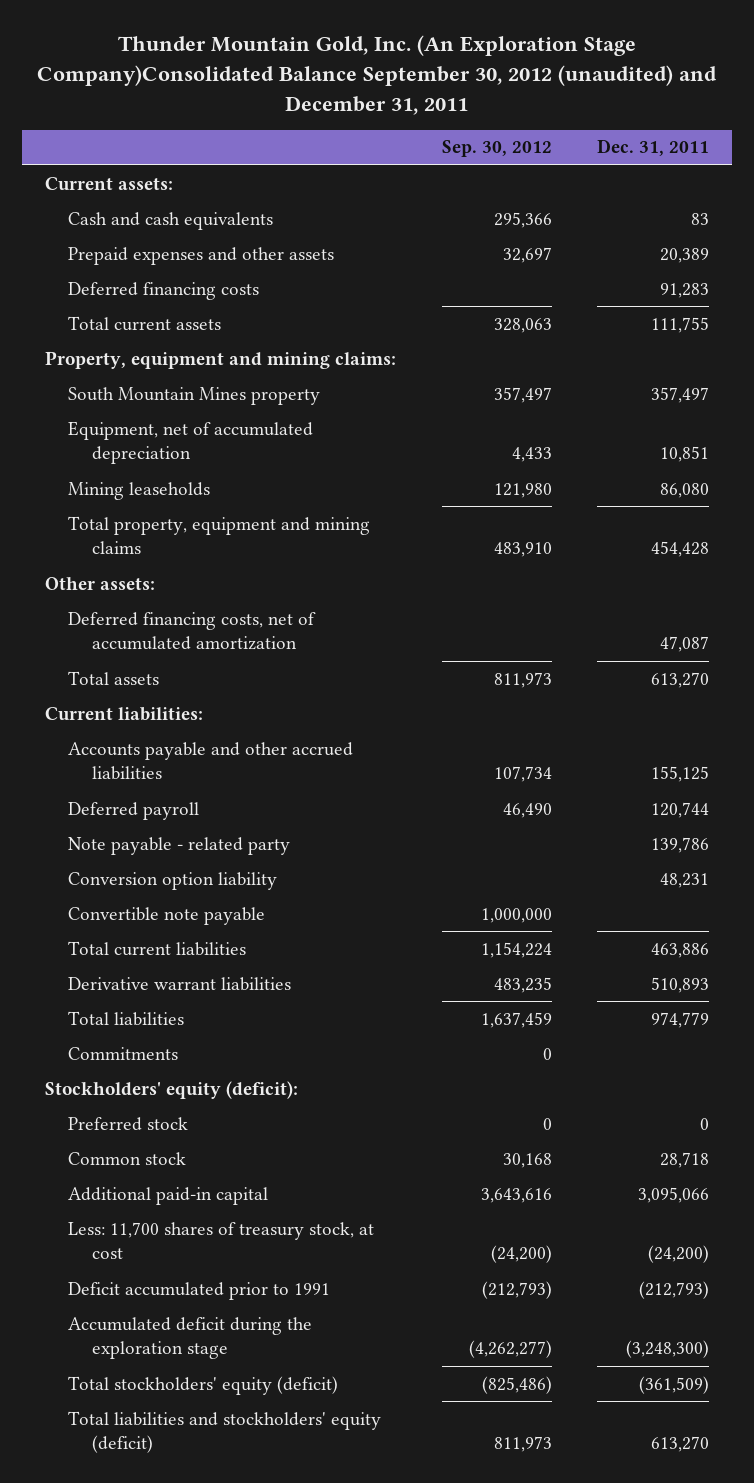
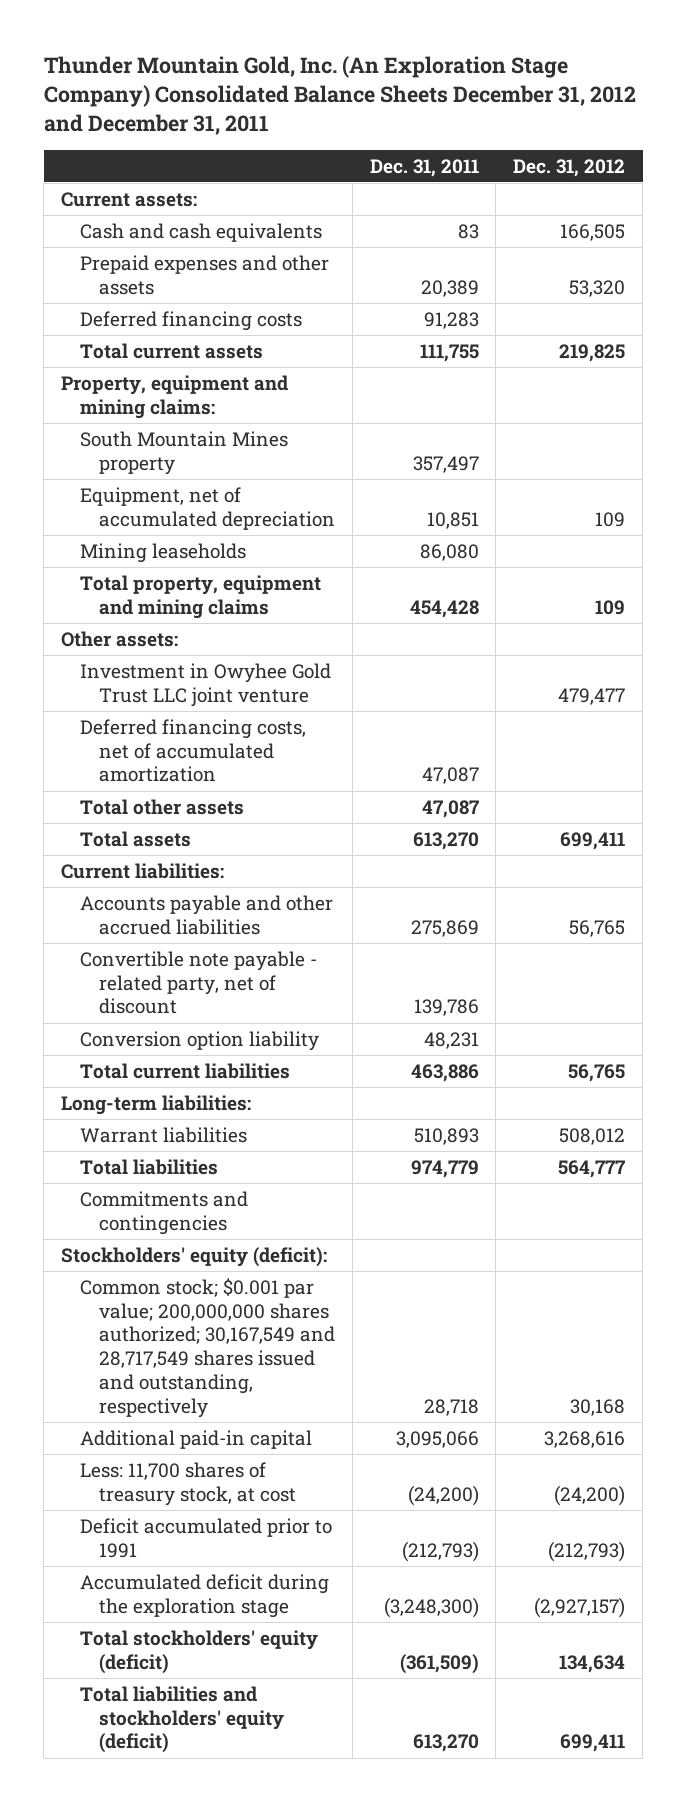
- Thunder Mountain Gold, Inc. (An Exploration Stage Company)Consolidated Balance September 30, 2012 (unaudited) and December 31, 2011
+ Thunder Mountain Gold, Inc. (An Exploration Stage Company) Consolidated Balance Sheets December 31, 2012 and December 31, 2011
- | Sep. 30, 2012 | Dec. 31, 2011
+ | Dec. 31, 2011 | Dec. 31, 2012
+ Investment in Owyhee Gold Trust LLC joint venture | | 479,477
+ Total other assets | 47,087 |
- Accounts payable and other accrued liabilities | 107,734 | 155,125
- Deferred payroll | 46,490 | 120,744
- Note payable - related party | | 139,786
+ Accounts payable and other accrued liabilities | 275,869 | 56,765
+ Convertible note payable - related party, net of discount | 139,786 |
- Convertible note payable | 1,000,000 |
- Derivative warrant liabilities | 483,235 | 510,893
+ Long-term liabilities:
+ Warrant liabilities | 510,893 | 508,012
- Commitments | 0 |
+ Commitments and contingencies
- Preferred stock | 0 | 0
- Common stock | 30,168 | 28,718
+ Common stock; $0.001 par value; 200,000,000 shares authorized; 30,167,549 and 28,717,549 shares issued and outstanding, respectively | 28,718 | 30,168

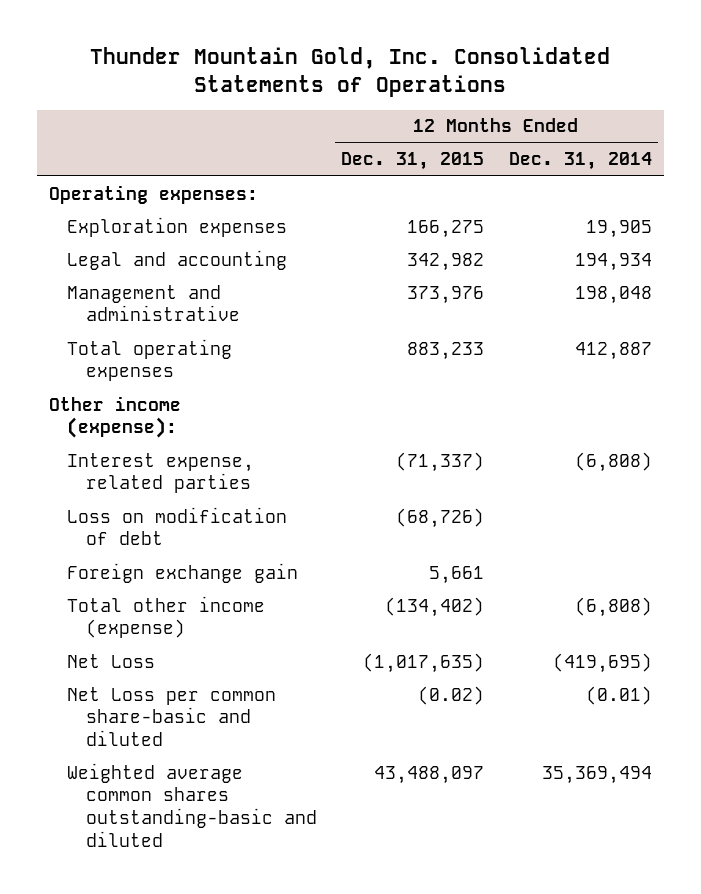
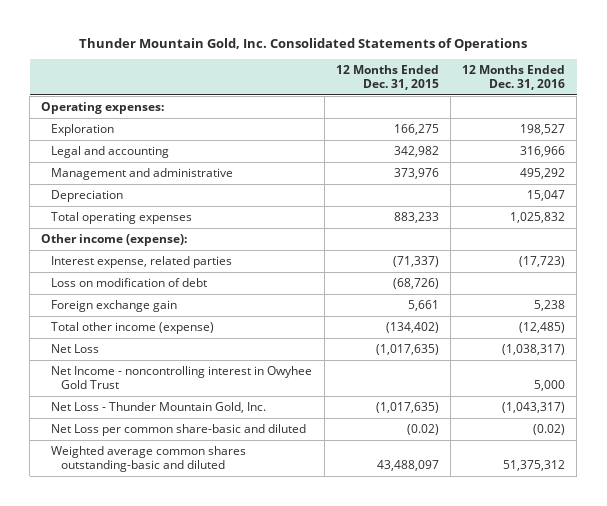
- | 12 Months Ended Dec. 31, 2015 | 12 Months Ended Dec. 31, 2014
+ | 12 Months Ended Dec. 31, 2015 | 12 Months Ended Dec. 31, 2016
- Exploration expenses | 166,275 | 19,905
+ Exploration | 166,275 | 198,527
+ Depreciation | | 15,047
+ Net Income - noncontrolling interest in Owyhee Gold Trust | | 5,000
+ Net Loss - Thunder Mountain Gold, Inc. | (1,017,635) | (1,043,317)

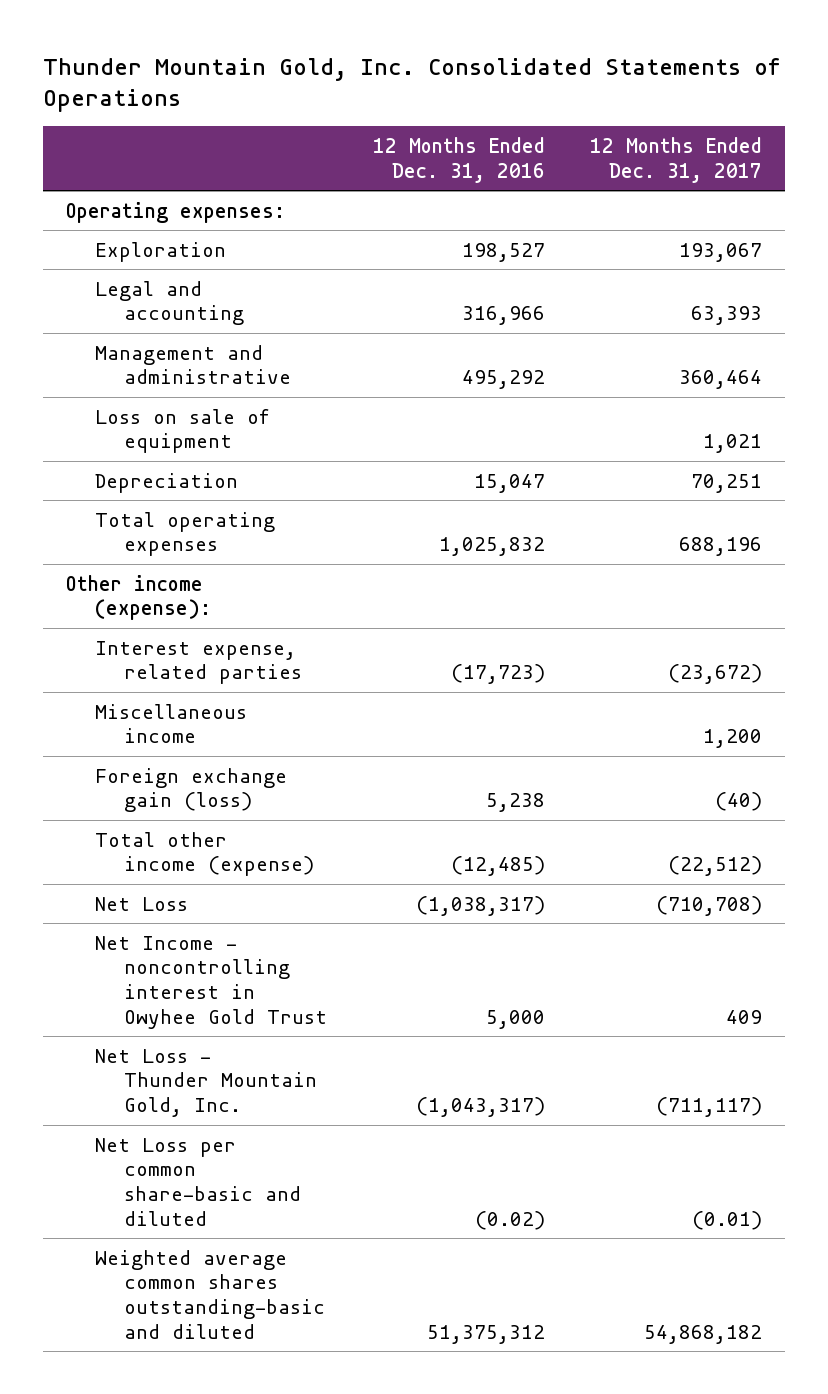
- | 12 Months Ended Dec. 31, 2015 | 12 Months Ended Dec. 31, 2016
+ | 12 Months Ended Dec. 31, 2016 | 12 Months Ended Dec. 31, 2017
+ Loss on sale of equipment | | 1,021
- Loss on modification of debt | (68,726) |
- Foreign exchange gain | 5,661 | 5,238
+ Miscellaneous income | | 1,200
+ Foreign exchange gain (loss) | 5,238 | (40)

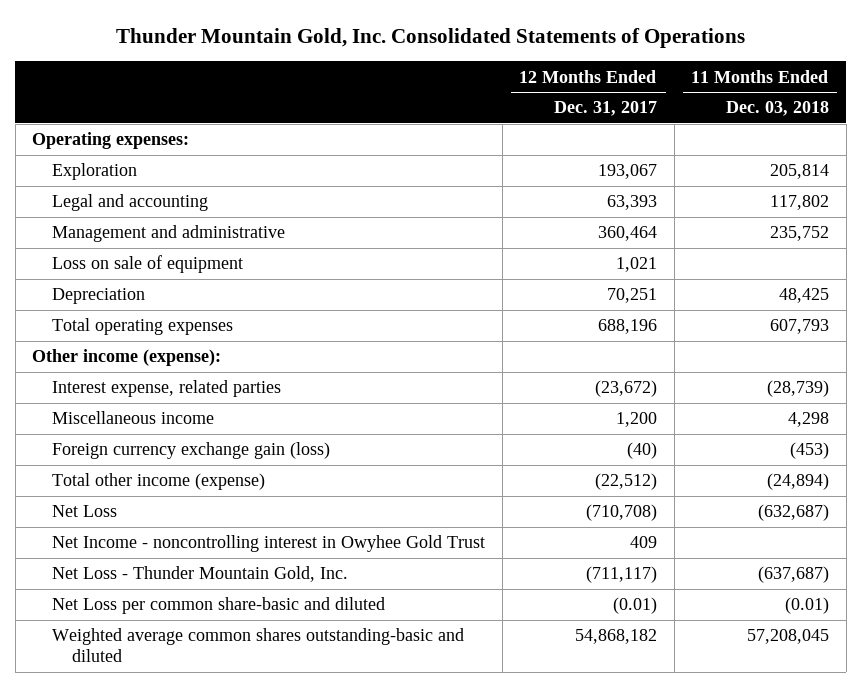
- | 12 Months Ended Dec. 31, 2016 | 12 Months Ended Dec. 31, 2017
+ | 12 Months Ended Dec. 31, 2017 | 11 Months Ended Dec. 03, 2018
- Foreign exchange gain (loss) | 5,238 | (40)
+ Foreign currency exchange gain (loss) | (40) | (453)

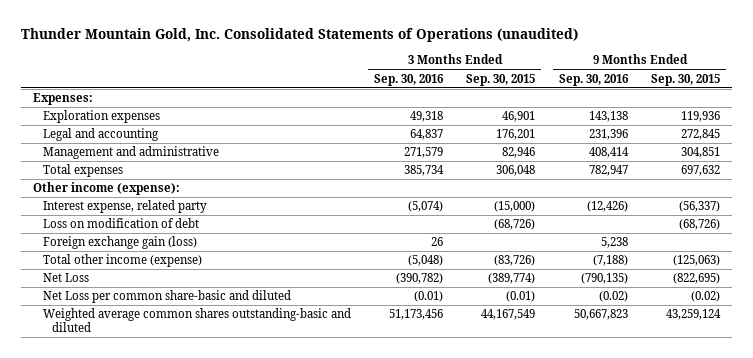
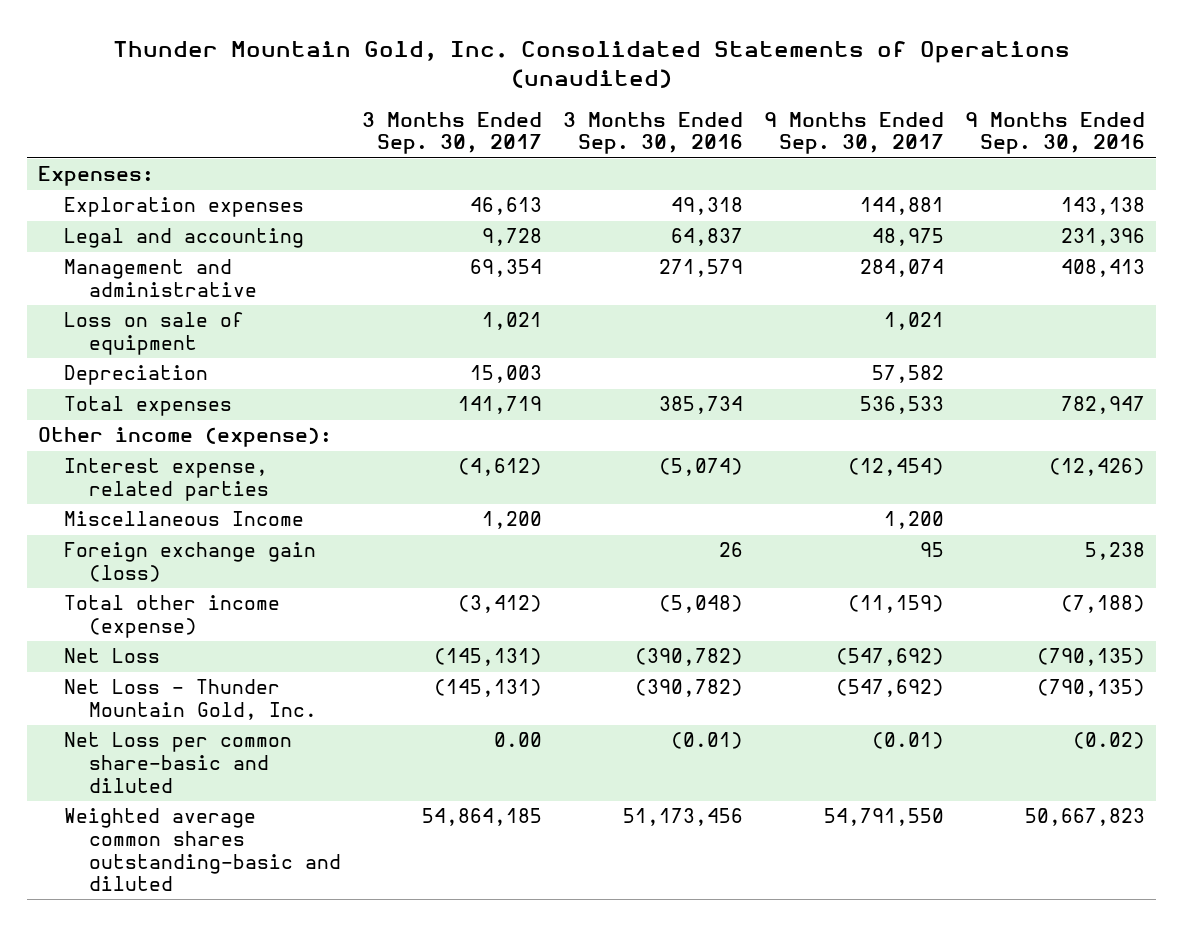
- | 3 Months Ended Sep. 30, 2016 | 3 Months Ended Sep. 30, 2015 | 9 Months Ended Sep. 30, 2016 | 9 Months Ended Sep. 30, 2015
+ | 3 Months Ended Sep. 30, 2017 | 3 Months Ended Sep. 30, 2016 | 9 Months Ended Sep. 30, 2017 | 9 Months Ended Sep. 30, 2016
- Management and administrative | 271,579 | 82,946 | 408,414 | 304,851
+ Management and administrative | 69,354 | 271,579 | 284,074 | 408,413
+ Loss on sale of equipment | 1,021 | | 1,021 |
+ Depreciation | 15,003 | | 57,582 |
- Interest expense, related party | (5,074) | (15,000) | (12,426) | (56,337)
- Loss on modification of debt | | (68,726) | | (68,726)
+ Interest expense, related parties | (4,612) | (5,074) | (12,454) | (12,426)
+ Miscellaneous Income | 1,200 | | 1,200 |
+ Net Loss - Thunder Mountain Gold, Inc. | (145,131) | (390,782) | (547,692) | (790,135)

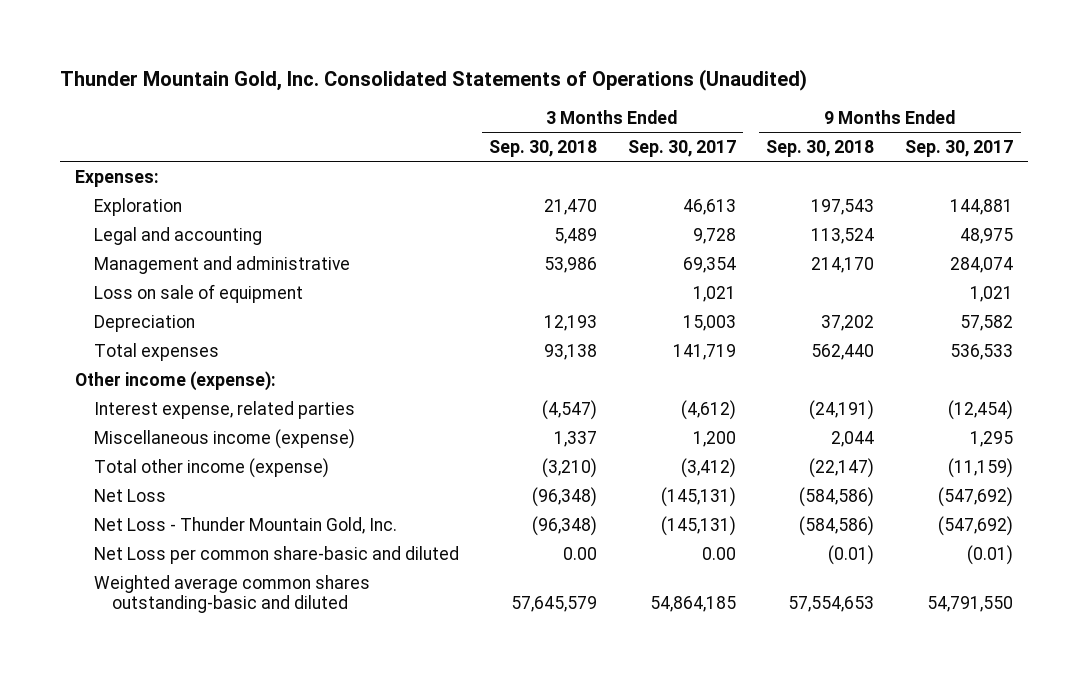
- Thunder Mountain Gold, Inc. Consolidated Statements of Operations (unaudited)
+ Thunder Mountain Gold, Inc. Consolidated Statements of Operations (Unaudited)
- | 3 Months Ended Sep. 30, 2017 | 3 Months Ended Sep. 30, 2016 | 9 Months Ended Sep. 30, 2017 | 9 Months Ended Sep. 30, 2016
+ | 3 Months Ended Sep. 30, 2018 | 3 Months Ended Sep. 30, 2017 | 9 Months Ended Sep. 30, 2018 | 9 Months Ended Sep. 30, 2017
- Exploration expenses | 46,613 | 49,318 | 144,881 | 143,138
+ Exploration | 21,470 | 46,613 | 197,543 | 144,881
- Miscellaneous Income | 1,200 | | 1,200 |
- Foreign exchange gain (loss) | | 26 | 95 | 5,238
+ Miscellaneous income (expense) | 1,337 | 1,200 | 2,044 | 1,295

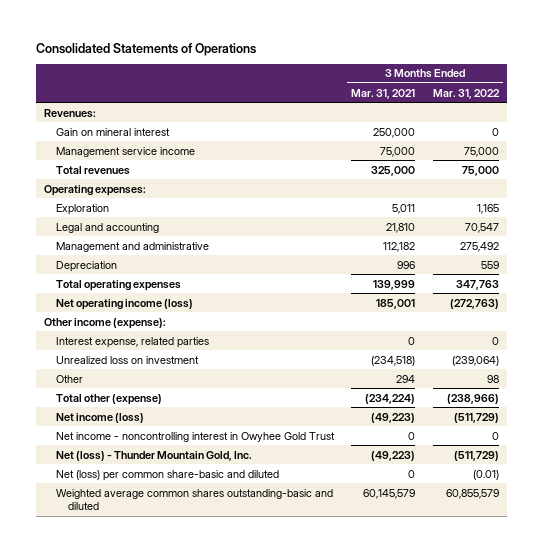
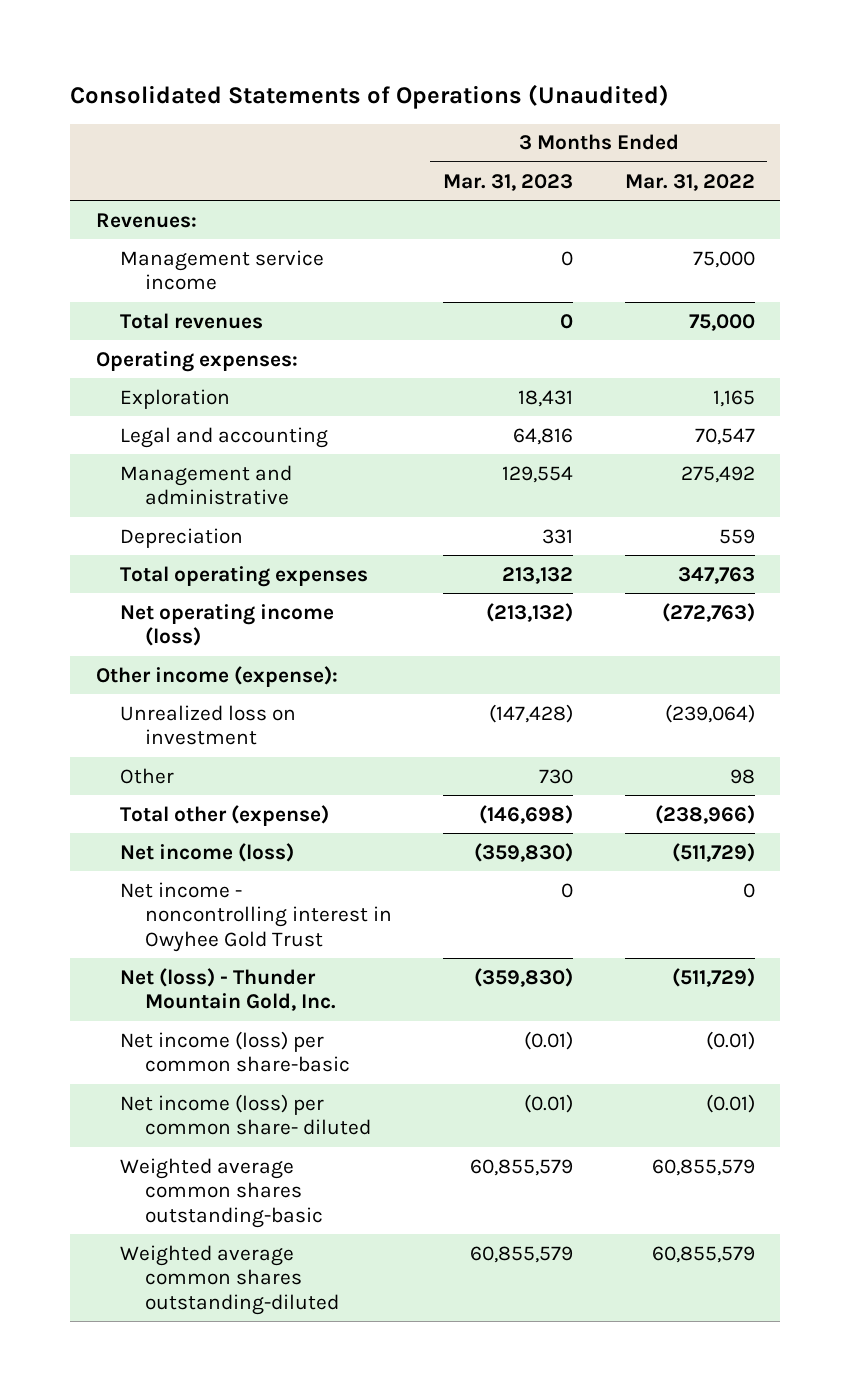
- Consolidated Statements of Operations
+ Consolidated Statements of Operations (Unaudited)
- | 3 Months Ended Mar. 31, 2021 | 3 Months Ended Mar. 31, 2022
+ | 3 Months Ended Mar. 31, 2023 | 3 Months Ended Mar. 31, 2022
- Gain on mineral interest | 250,000 | 0
- Interest expense, related parties | 0 | 0
- Net (loss) per common share-basic and diluted | 0 | (0.01)
- Weighted average common shares outstanding-basic and diluted | 60,145,579 | 60,855,579
+ Net income (loss) per common share-basic | (0.01) | (0.01)
+ Net income (loss) per common share- diluted | (0.01) | (0.01)
+ Weighted average common shares outstanding-basic | 60,855,579 | 60,855,579
+ Weighted average common shares outstanding-diluted | 60,855,579 | 60,855,579

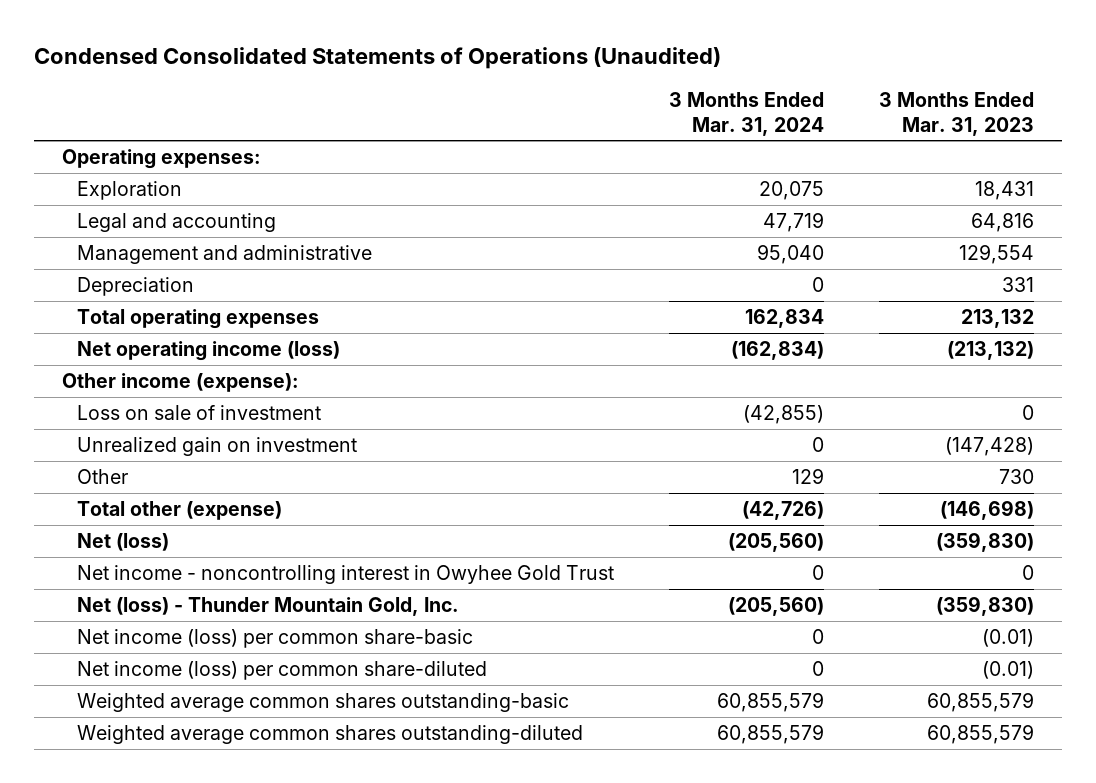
- Consolidated Statements of Operations (Unaudited)
+ Condensed Consolidated Statements of Operations (Unaudited)
- | 3 Months Ended Mar. 31, 2023 | 3 Months Ended Mar. 31, 2022
+ | 3 Months Ended Mar. 31, 2024 | 3 Months Ended Mar. 31, 2023
- Revenues:
- Management service income | 0 | 75,000
- Total revenues | 0 | 75,000
- Unrealized loss on investment | (147,428) | (239,064)
+ Loss on sale of investment | (42,855) | 0
+ Unrealized gain on investment | 0 | (147,428)
- Net income (loss) | (359,830) | (511,729)
+ Net (loss) | (205,560) | (359,830)
- Net income (loss) per common share- diluted | (0.01) | (0.01)
+ Net income (loss) per common share-diluted | 0 | (0.01)

